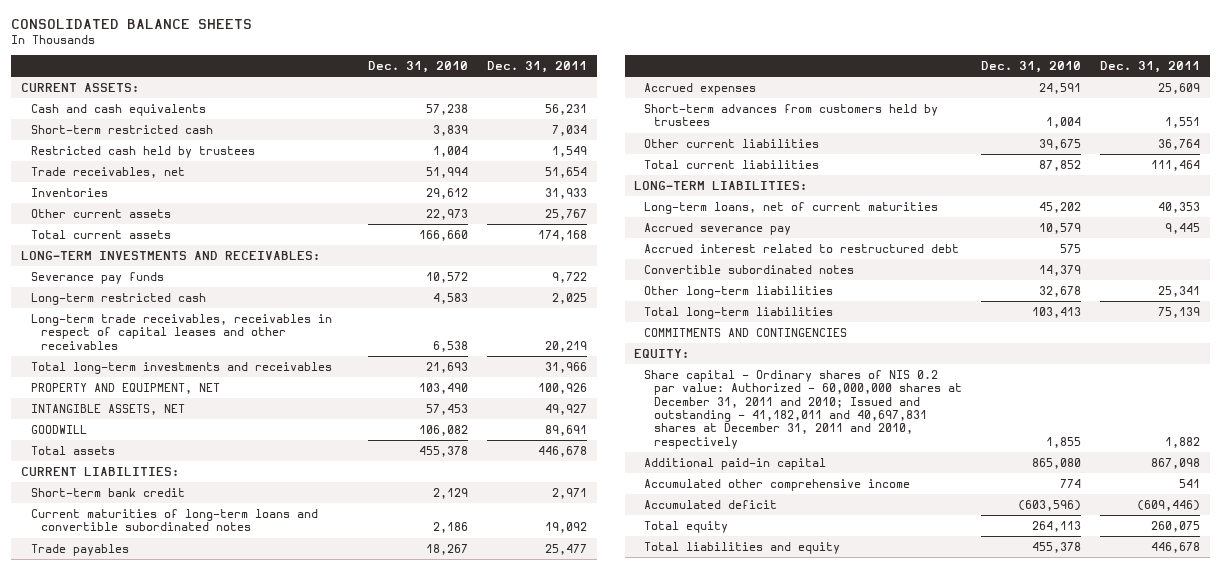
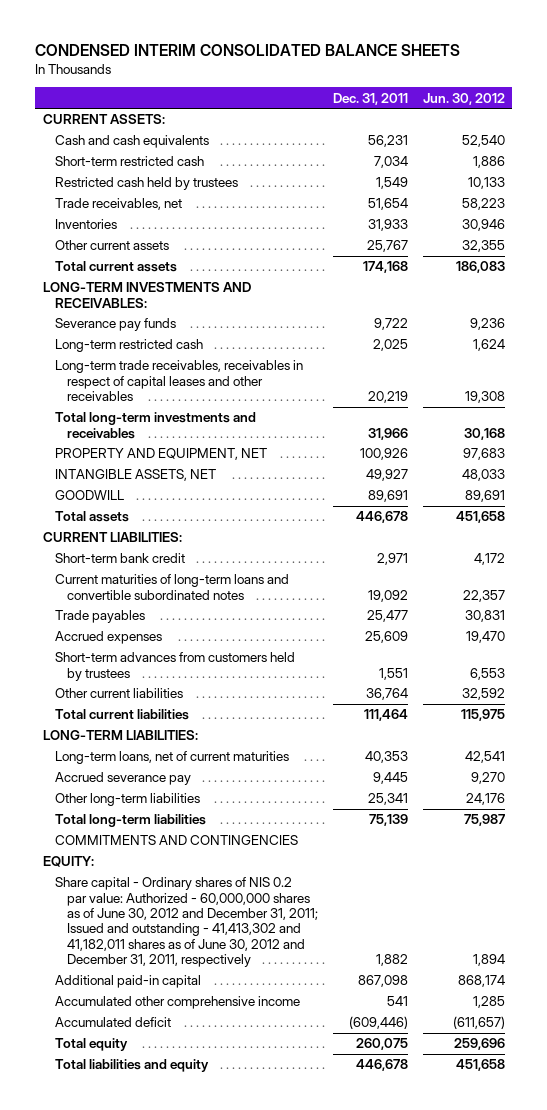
- CONSOLIDATED BALANCE SHEETS
+ CONDENSED INTERIM CONSOLIDATED BALANCE SHEETS
- | Dec. 31, 2010 | Dec. 31, 2011
+ | Dec. 31, 2011 | Jun. 30, 2012
- Accrued interest related to restructured debt | 575 |
- Convertible subordinated notes | 14,379 |
- Share capital - Ordinary shares of NIS 0.2 par value: Authorized - 60,000,000 shares at December 31, 2011 and 2010; Issued and outstanding - 41,182,011 and 40,697,831 shares at December 31, 2011 and 2010, respectively | 1,855 | 1,882
+ Share capital - Ordinary shares of NIS 0.2 par value: Authorized - 60,000,000 shares as of June 30, 2012 and December 31, 2011; Issued and outstanding - 41,413,302 and 41,182,011 shares as of June 30, 2012 and December 31, 2011, respectively | 1,882 | 1,894

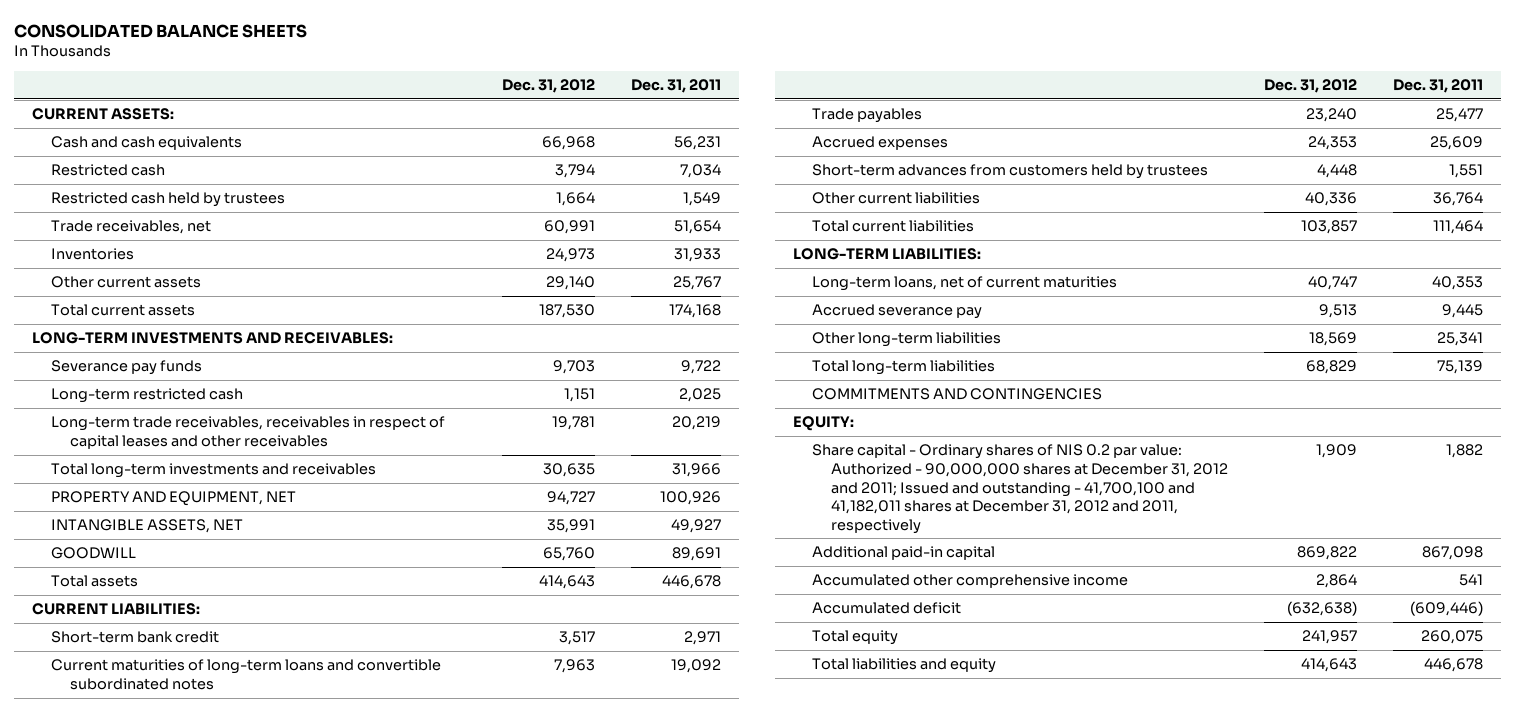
- CONDENSED INTERIM CONSOLIDATED BALANCE SHEETS
+ CONSOLIDATED BALANCE SHEETS
- | Dec. 31, 2011 | Jun. 30, 2012
+ | Dec. 31, 2012 | Dec. 31, 2011
- Short-term restricted cash | 7,034 | 1,886
+ Restricted cash | 3,794 | 7,034
- Share capital - Ordinary shares of NIS 0.2 par value: Authorized - 60,000,000 shares as of June 30, 2012 and December 31, 2011; Issued and outstanding - 41,413,302 and 41,182,011 shares as of June 30, 2012 and December 31, 2011, respectively | 1,882 | 1,894
+ Share capital - Ordinary shares of NIS 0.2 par value: Authorized - 90,000,000 shares at December 31, 2012 and 2011; Issued and outstanding - 41,700,100 and 41,182,011 shares at December 31, 2012 and 2011, respectively | 1,909 | 1,882

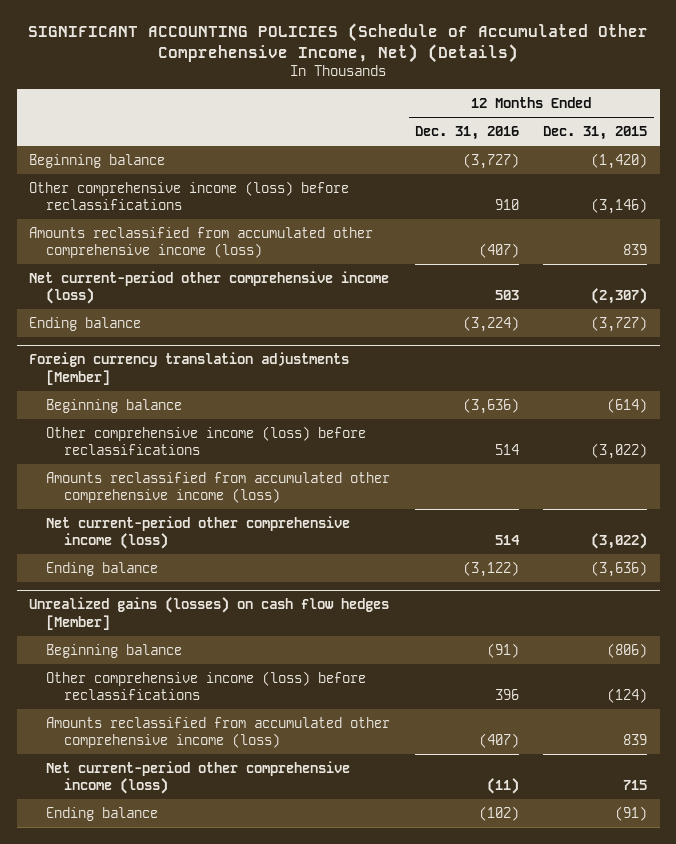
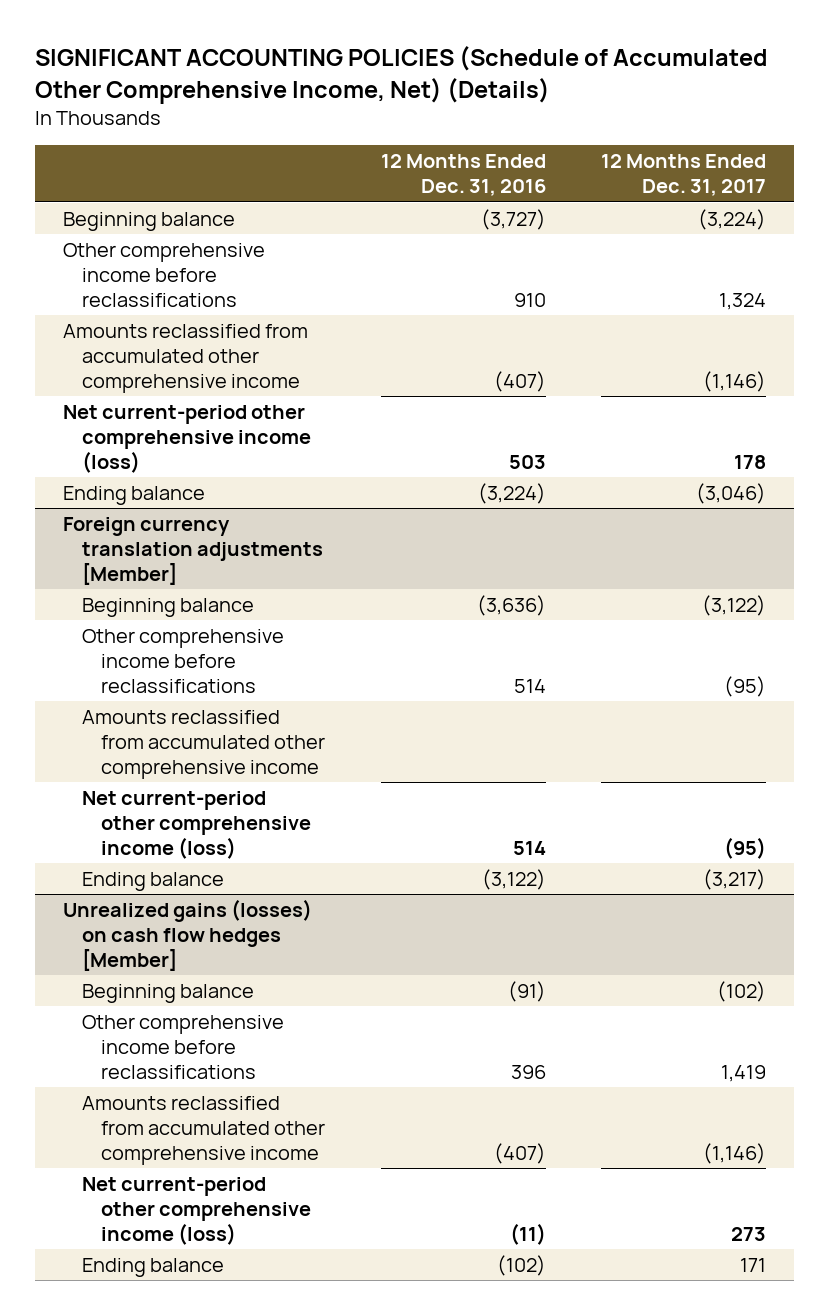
- | 12 Months Ended Dec. 31, 2016 | 12 Months Ended Dec. 31, 2015
+ | 12 Months Ended Dec. 31, 2016 | 12 Months Ended Dec. 31, 2017
- Other comprehensive income (loss) before reclassifications | 910 | (3,146)
- Amounts reclassified from accumulated other comprehensive income (loss) | (407) | 839
+ Other comprehensive income before reclassifications | 910 | 1,324
+ Amounts reclassified from accumulated other comprehensive income | (407) | (1,146)
@ Foreign currency translation adjustments [Member]
- Other comprehensive income (loss) before reclassifications | 514 | (3,022)
- Amounts reclassified from accumulated other comprehensive income (loss)
+ Other comprehensive income before reclassifications | 514 | (95)
+ Amounts reclassified from accumulated other comprehensive income
@ Unrealized gains (losses) on cash flow hedges [Member]
- Other comprehensive income (loss) before reclassifications | 396 | (124)
- Amounts reclassified from accumulated other comprehensive income (loss) | (407) | 839
+ Other comprehensive income before reclassifications | 396 | 1,419
+ Amounts reclassified from accumulated other comprehensive income | (407) | (1,146)

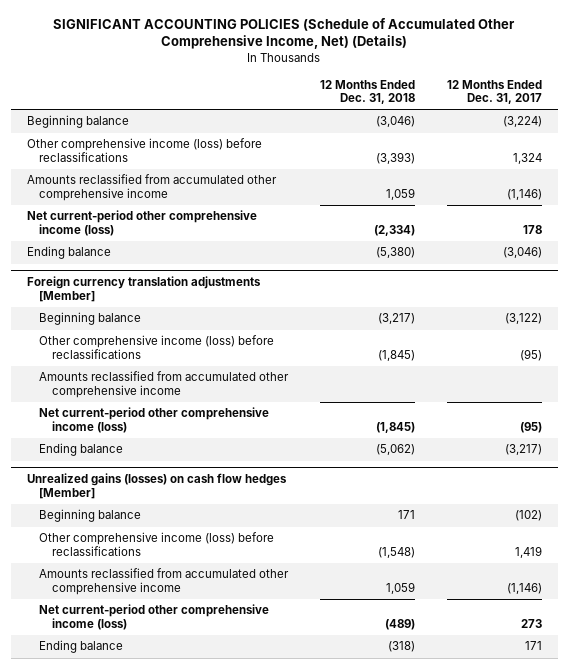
- | 12 Months Ended Dec. 31, 2016 | 12 Months Ended Dec. 31, 2017
+ | 12 Months Ended Dec. 31, 2018 | 12 Months Ended Dec. 31, 2017
- Other comprehensive income before reclassifications | 910 | 1,324
+ Other comprehensive income (loss) before reclassifications | (3,393) | 1,324
@ Foreign currency translation adjustments [Member]
- Other comprehensive income before reclassifications | 514 | (95)
+ Other comprehensive income (loss) before reclassifications | (1,845) | (95)
@ Unrealized gains (losses) on cash flow hedges [Member]
- Other comprehensive income before reclassifications | 396 | 1,419
+ Other comprehensive income (loss) before reclassifications | (1,548) | 1,419

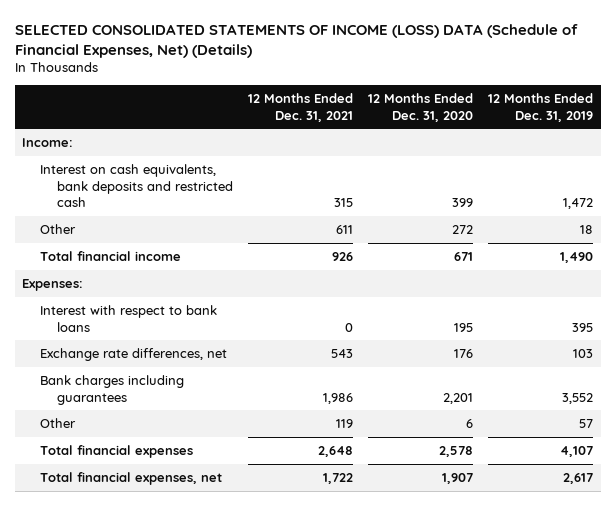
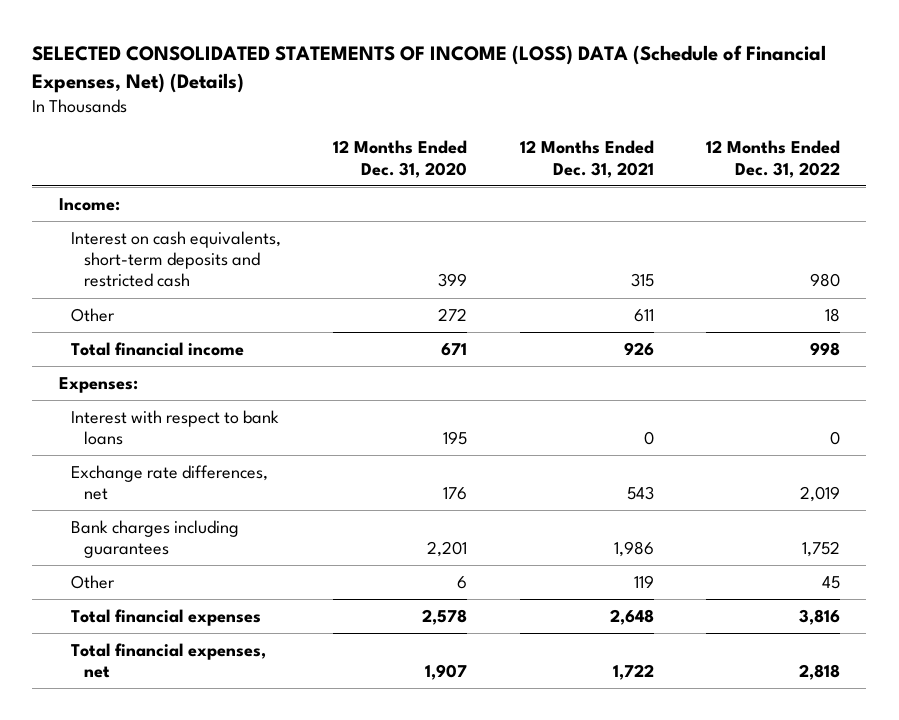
- | 12 Months Ended Dec. 31, 2021 | 12 Months Ended Dec. 31, 2020 | 12 Months Ended Dec. 31, 2019
+ | 12 Months Ended Dec. 31, 2020 | 12 Months Ended Dec. 31, 2021 | 12 Months Ended Dec. 31, 2022
- Interest on cash equivalents, bank deposits and restricted cash | 315 | 399 | 1,472
+ Interest on cash equivalents, short-term deposits and restricted cash | 399 | 315 | 980

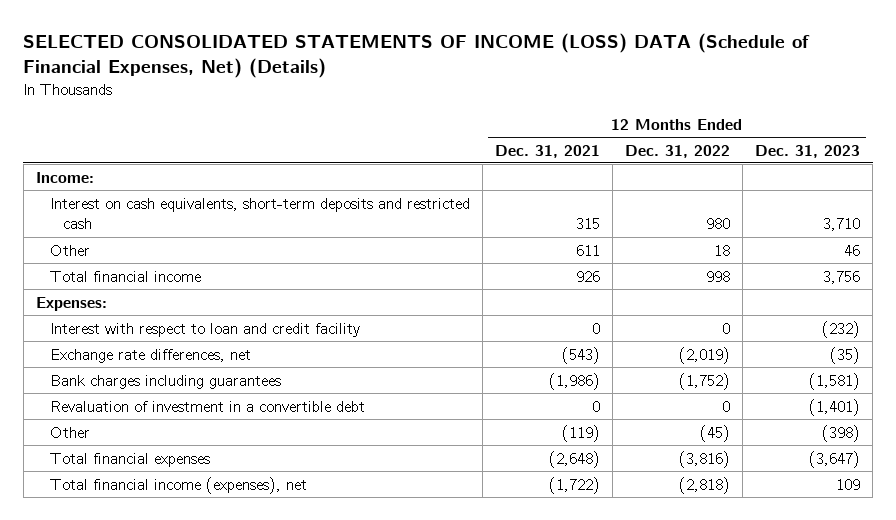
- | 12 Months Ended Dec. 31, 2020 | 12 Months Ended Dec. 31, 2021 | 12 Months Ended Dec. 31, 2022
+ | 12 Months Ended Dec. 31, 2021 | 12 Months Ended Dec. 31, 2022 | 12 Months Ended Dec. 31, 2023
- Interest with respect to bank loans | 195 | 0 | 0
- Exchange rate differences, net | 176 | 543 | 2,019
- Bank charges including guarantees | 2,201 | 1,986 | 1,752
- Other | 6 | 119 | 45
- Total financial expenses | 2,578 | 2,648 | 3,816
- Total financial expenses, net | 1,907 | 1,722 | 2,818
+ Interest with respect to loan and credit facility | 0 | 0 | (232)
+ Exchange rate differences, net | (543) | (2,019) | (35)
+ Bank charges including guarantees | (1,986) | (1,752) | (1,581)
+ Revaluation of investment in a convertible debt | 0 | 0 | (1,401)
+ Other | (119) | (45) | (398)
+ Total financial expenses | (2,648) | (3,816) | (3,647)
+ Total financial income (expenses), net | (1,722) | (2,818) | 109

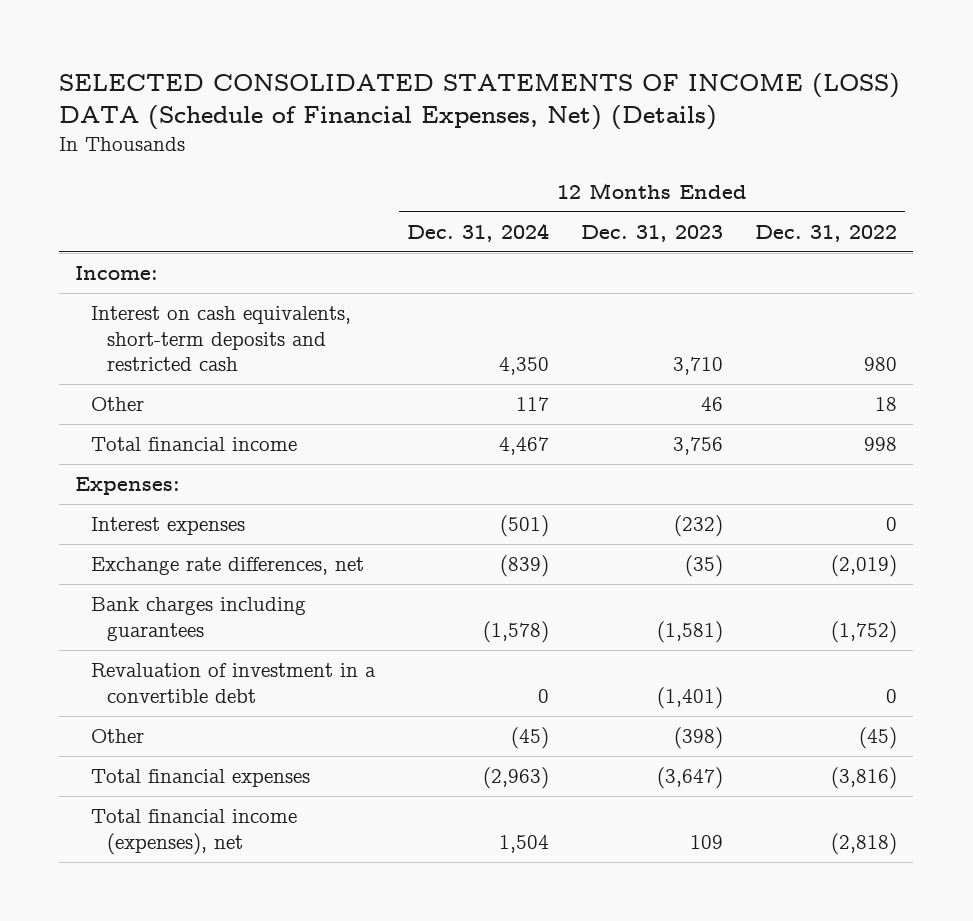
- | 12 Months Ended Dec. 31, 2021 | 12 Months Ended Dec. 31, 2022 | 12 Months Ended Dec. 31, 2023
+ | 12 Months Ended Dec. 31, 2024 | 12 Months Ended Dec. 31, 2023 | 12 Months Ended Dec. 31, 2022
- Interest with respect to loan and credit facility | 0 | 0 | (232)
+ Interest expenses | (501) | (232) | 0

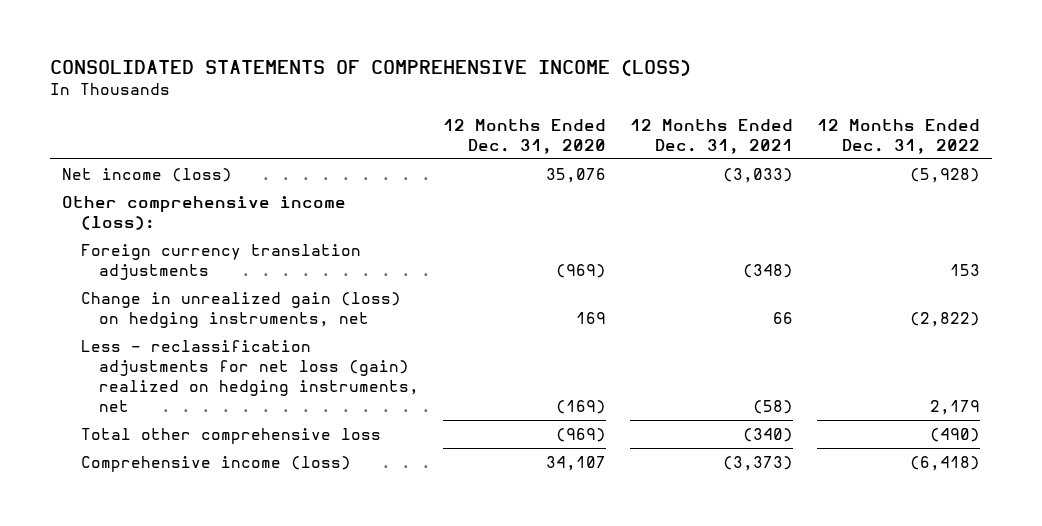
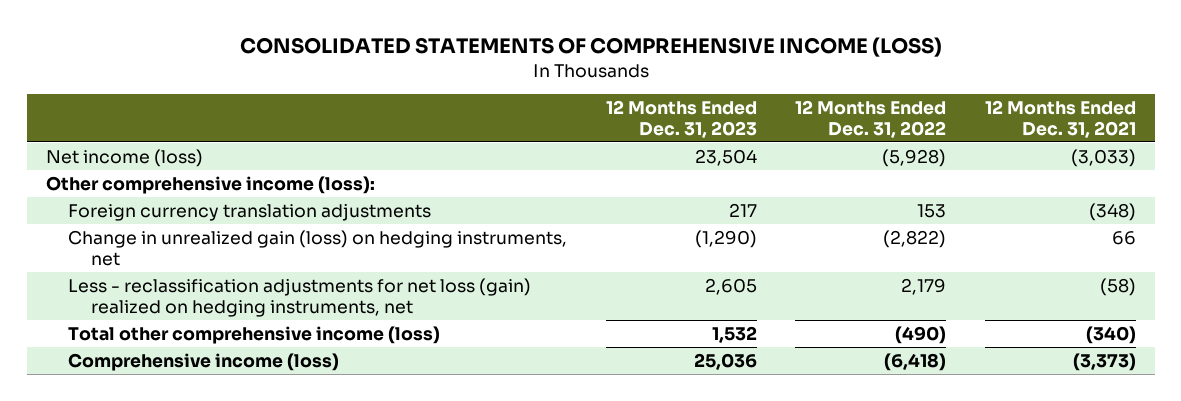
- | 12 Months Ended Dec. 31, 2020 | 12 Months Ended Dec. 31, 2021 | 12 Months Ended Dec. 31, 2022
+ | 12 Months Ended Dec. 31, 2023 | 12 Months Ended Dec. 31, 2022 | 12 Months Ended Dec. 31, 2021
- Total other comprehensive loss | (969) | (340) | (490)
+ Total other comprehensive income (loss) | 1,532 | (490) | (340)

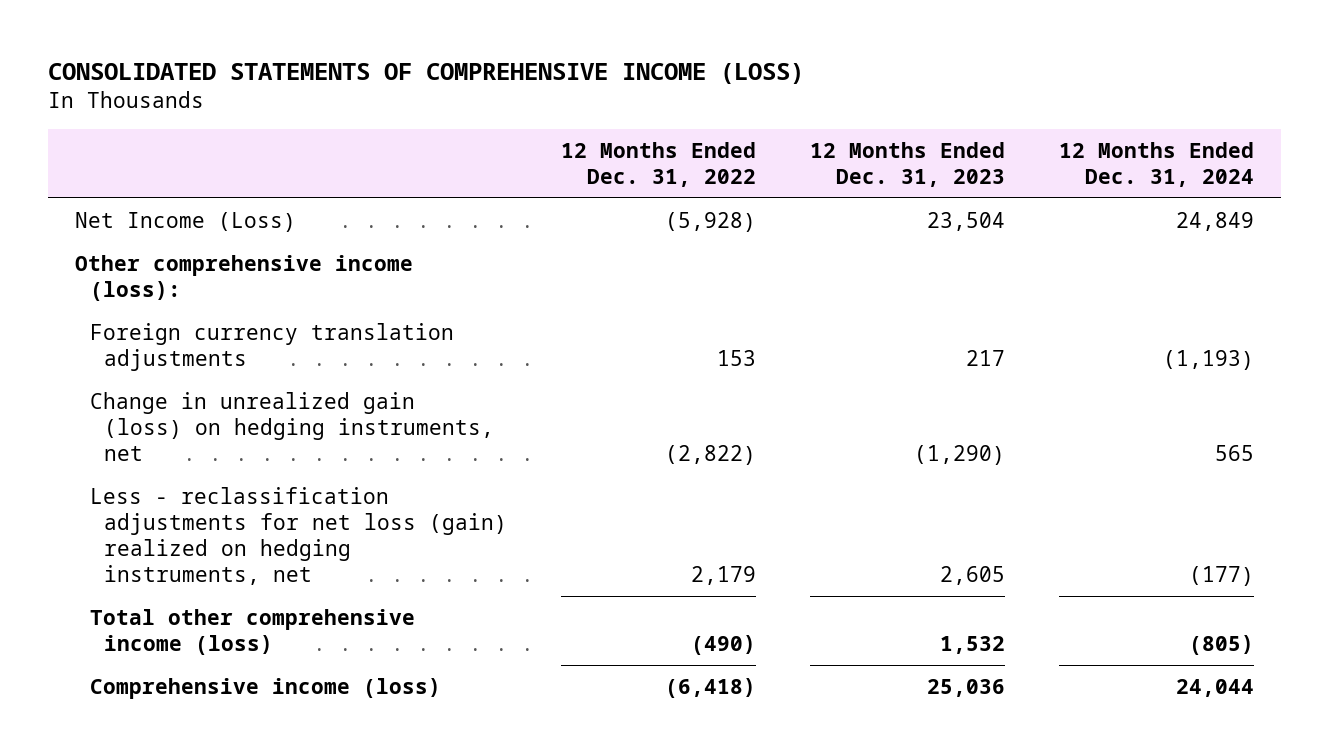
- | 12 Months Ended Dec. 31, 2023 | 12 Months Ended Dec. 31, 2022 | 12 Months Ended Dec. 31, 2021
+ | 12 Months Ended Dec. 31, 2022 | 12 Months Ended Dec. 31, 2023 | 12 Months Ended Dec. 31, 2024
- Net income (loss) | 23,504 | (5,928) | (3,033)
+ Net Income (Loss) | (5,928) | 23,504 | 24,849

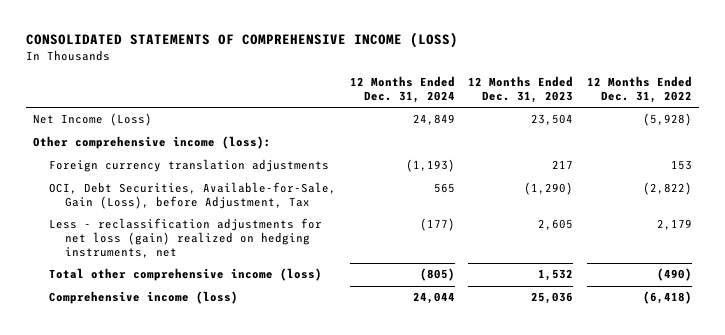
- | 12 Months Ended Dec. 31, 2022 | 12 Months Ended Dec. 31, 2023 | 12 Months Ended Dec. 31, 2024
+ | 12 Months Ended Dec. 31, 2024 | 12 Months Ended Dec. 31, 2023 | 12 Months Ended Dec. 31, 2022
- Change in unrealized gain (loss) on hedging instruments, net | (2,822) | (1,290) | 565
+ OCI, Debt Securities, Available-for-Sale, Gain (Loss), before Adjustment, Tax | 565 | (1,290) | (2,822)

